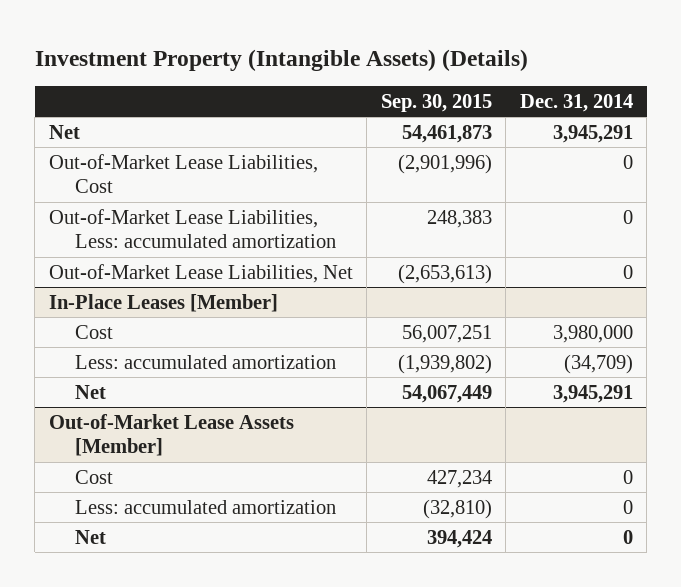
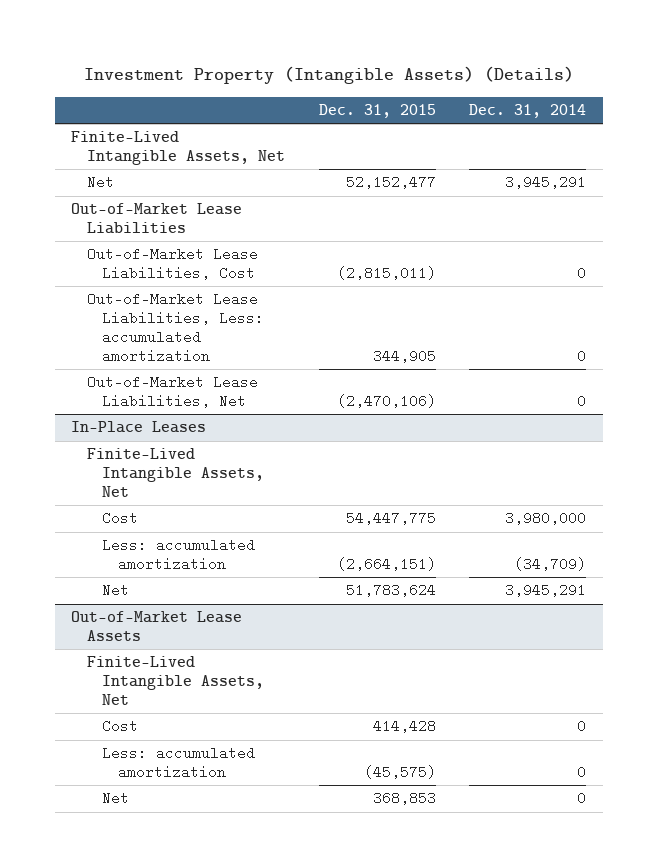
- | Sep. 30, 2015 | Dec. 31, 2014
+ | Dec. 31, 2015 | Dec. 31, 2014
+ Finite-Lived Intangible Assets, Net
+ Out-of-Market Lease Liabilities
- In-Place Leases [Member]
+ In-Place Leases
+ Finite-Lived Intangible Assets, Net
- Out-of-Market Lease Assets [Member]
+ Out-of-Market Lease Assets
+ Finite-Lived Intangible Assets, Net

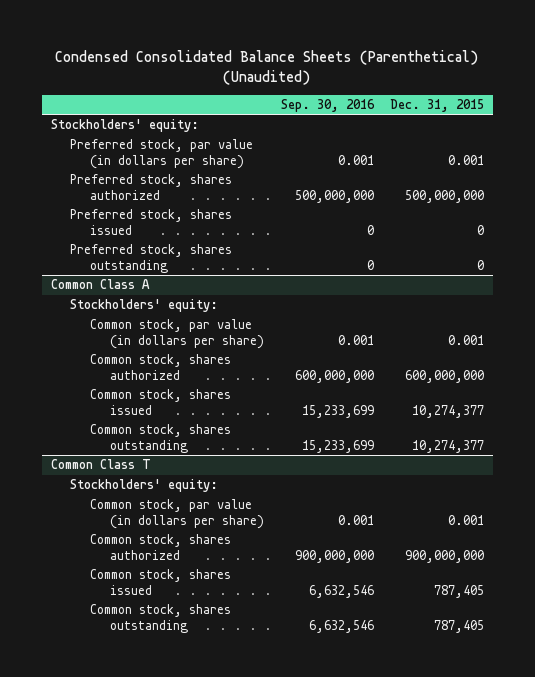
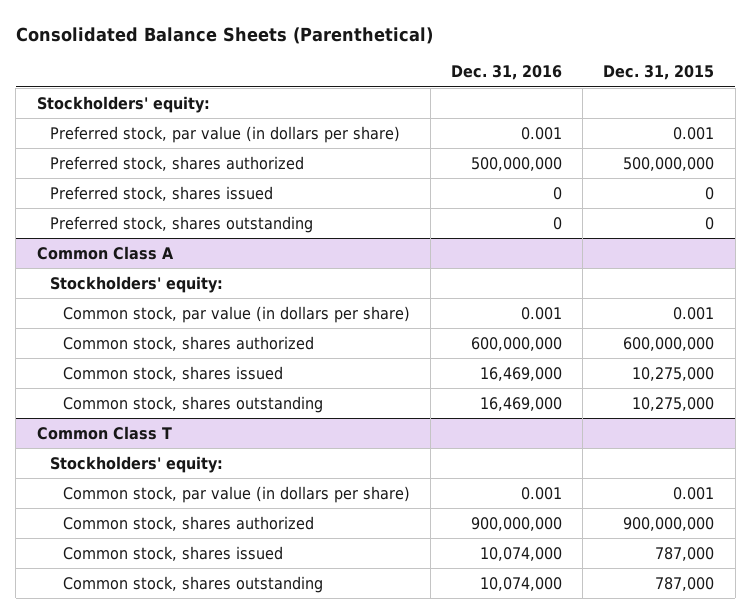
- Condensed Consolidated Balance Sheets (Parenthetical) (Unaudited)
+ Consolidated Balance Sheets (Parenthetical)
- | Sep. 30, 2016 | Dec. 31, 2015
+ | Dec. 31, 2016 | Dec. 31, 2015
@ Common Class A
- Common stock, shares issued | 15,233,699 | 10,274,377
- Common stock, shares outstanding | 15,233,699 | 10,274,377
+ Common stock, shares issued | 16,469,000 | 10,275,000
+ Common stock, shares outstanding | 16,469,000 | 10,275,000
@ Common Class T
- Common stock, shares issued | 6,632,546 | 787,405
- Common stock, shares outstanding | 6,632,546 | 787,405
+ Common stock, shares issued | 10,074,000 | 787,000
+ Common stock, shares outstanding | 10,074,000 | 787,000

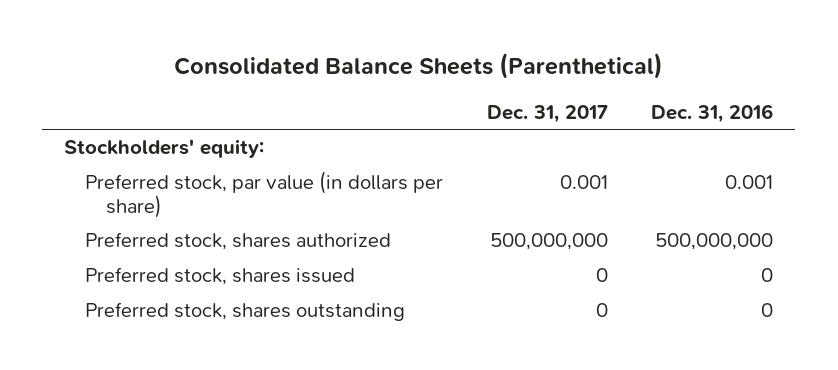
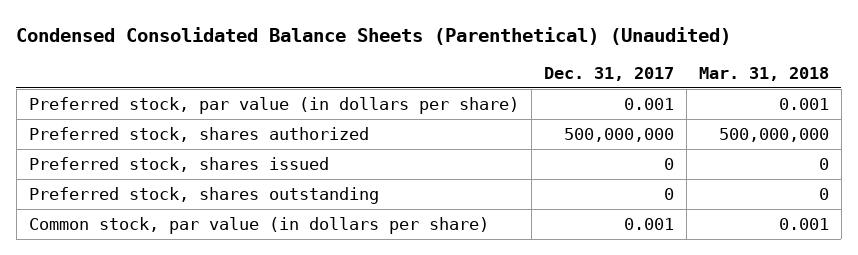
- Consolidated Balance Sheets (Parenthetical)
+ Condensed Consolidated Balance Sheets (Parenthetical) (Unaudited)
- | Dec. 31, 2017 | Dec. 31, 2016
+ | Dec. 31, 2017 | Mar. 31, 2018
- Stockholders' equity:
+ Common stock, par value (in dollars per share) | 0.001 | 0.001

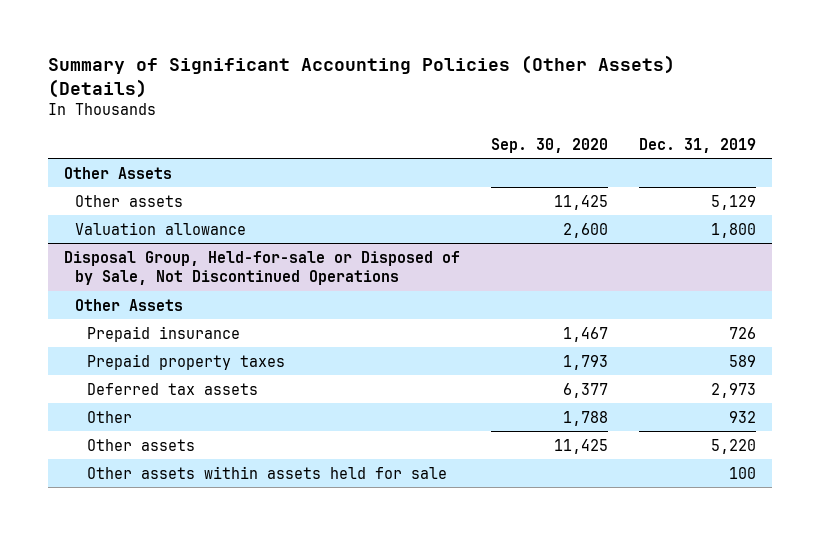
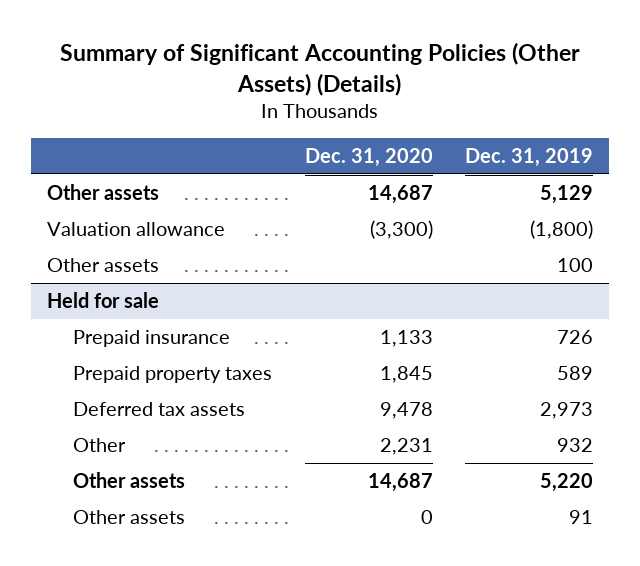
- | Sep. 30, 2020 | Dec. 31, 2019
+ | Dec. 31, 2020 | Dec. 31, 2019
- Other Assets
- Valuation allowance | 2,600 | 1,800
- Disposal Group, Held-for-sale or Disposed of by Sale, Not Discontinued Operations
- Other Assets
+ Valuation allowance | (3,300) | (1,800)
+ Other assets | | 100
+ Held for sale
- Other assets within assets held for sale | | 100
+ Other assets | 0 | 91

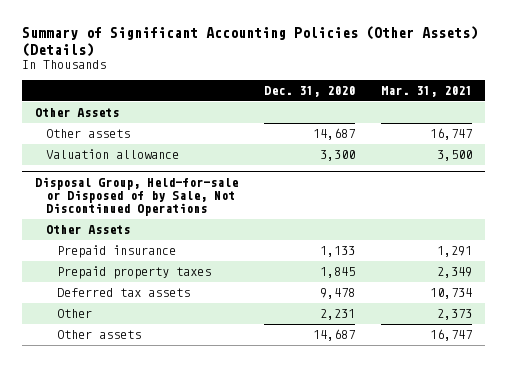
- | Dec. 31, 2020 | Dec. 31, 2019
+ | Dec. 31, 2020 | Mar. 31, 2021
+ Other Assets
- Valuation allowance | (3,300) | (1,800)
- Other assets | | 100
- Held for sale
+ Valuation allowance | 3,300 | 3,500
+ Disposal Group, Held-for-sale or Disposed of by Sale, Not Discontinued Operations
+ Other Assets
- Other assets | 0 | 91

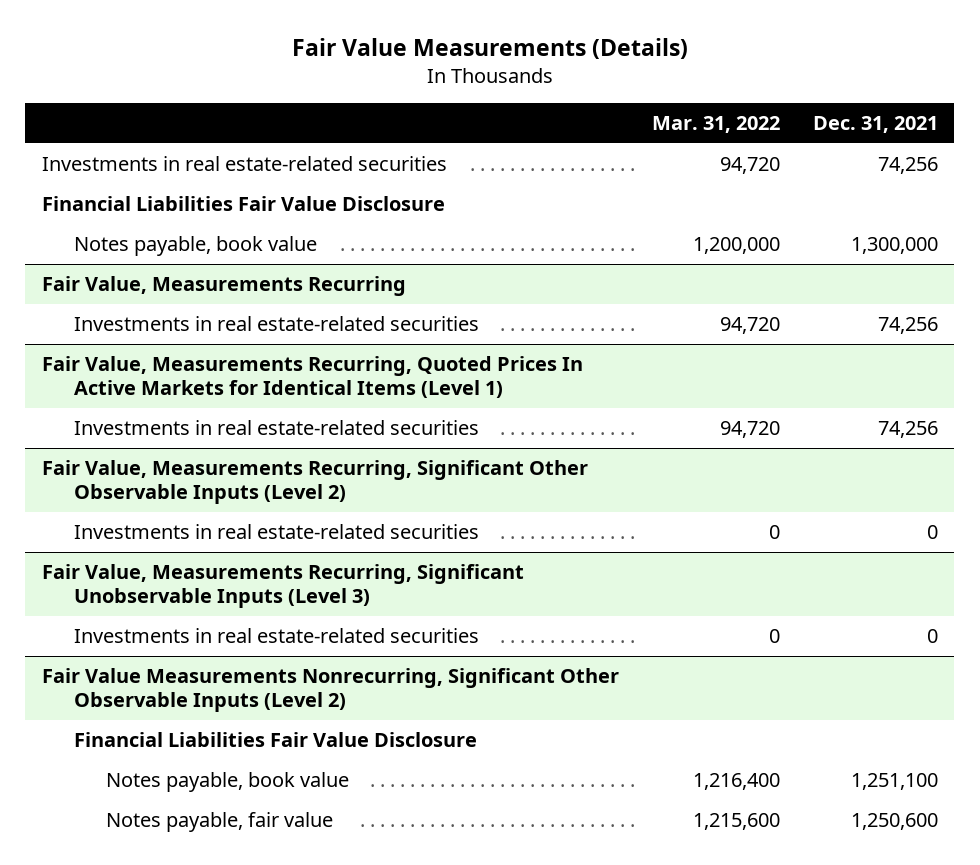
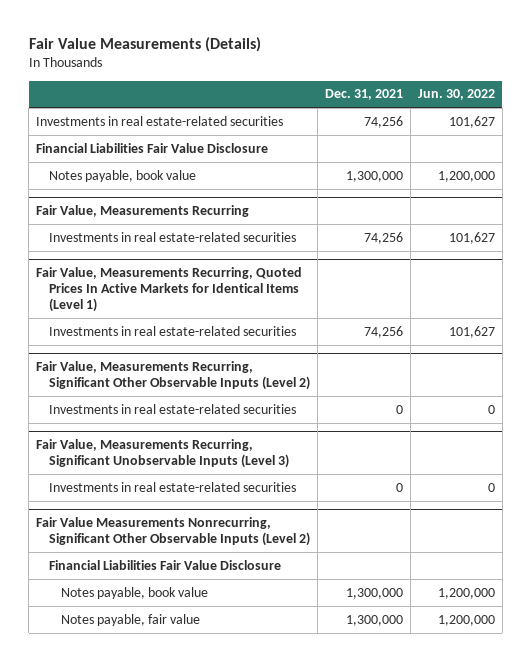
- | Mar. 31, 2022 | Dec. 31, 2021
+ | Dec. 31, 2021 | Jun. 30, 2022
@ Fair Value Measurements Nonrecurring, Significant Other Observable Inputs (Level 2)
- Notes payable, book value | 1,216,400 | 1,251,100
- Notes payable, fair value | 1,215,600 | 1,250,600
+ Notes payable, book value | 1,300,000 | 1,200,000
+ Notes payable, fair value | 1,300,000 | 1,200,000

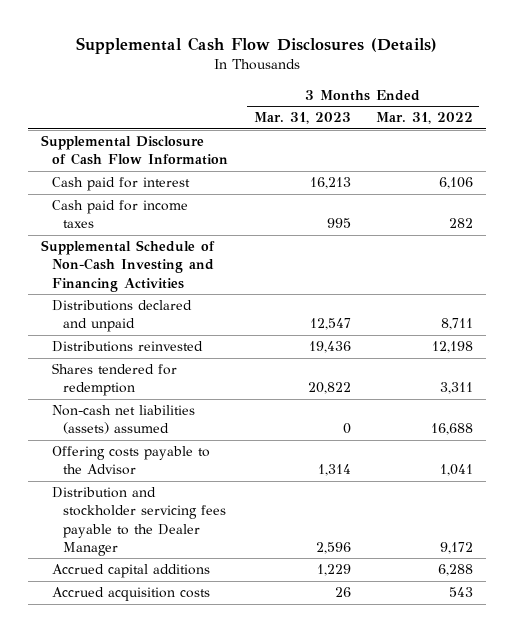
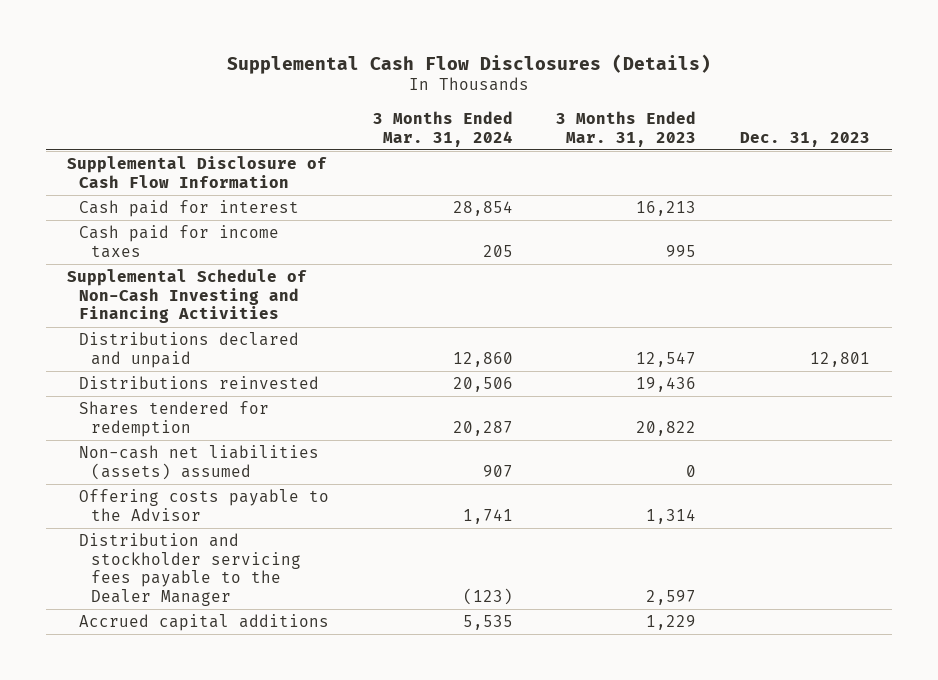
- | 3 Months Ended Mar. 31, 2023 | 3 Months Ended Mar. 31, 2022
+ | 3 Months Ended Mar. 31, 2024 | 3 Months Ended Mar. 31, 2023 | Dec. 31, 2023
- Distribution and stockholder servicing fees payable to the Dealer Manager | 2,596 | 9,172
+ Distribution and stockholder servicing fees payable to the Dealer Manager | (123) | 2,597 |
- Accrued acquisition costs | 26 | 543

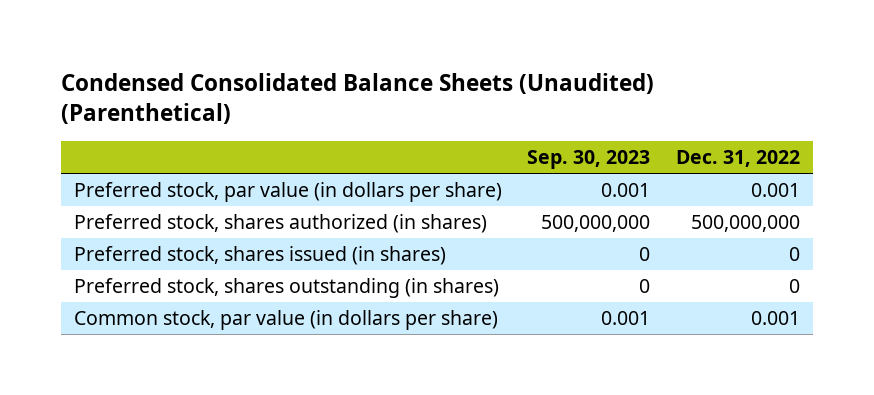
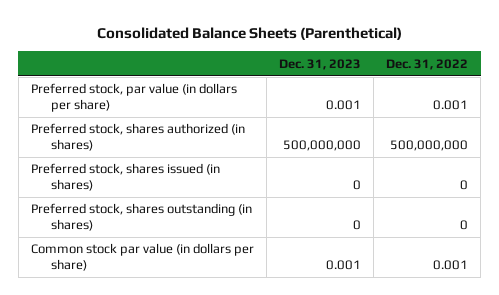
- Condensed Consolidated Balance Sheets (Unaudited) (Parenthetical)
+ Consolidated Balance Sheets (Parenthetical)
- | Sep. 30, 2023 | Dec. 31, 2022
+ | Dec. 31, 2023 | Dec. 31, 2022
- Common stock, par value (in dollars per share) | 0.001 | 0.001
+ Common stock par value (in dollars per share) | 0.001 | 0.001

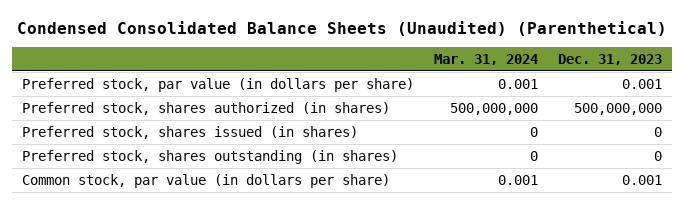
- Consolidated Balance Sheets (Parenthetical)
+ Condensed Consolidated Balance Sheets (Unaudited) (Parenthetical)
- | Dec. 31, 2023 | Dec. 31, 2022
+ | Mar. 31, 2024 | Dec. 31, 2023
- Common stock par value (in dollars per share) | 0.001 | 0.001
+ Common stock, par value (in dollars per share) | 0.001 | 0.001

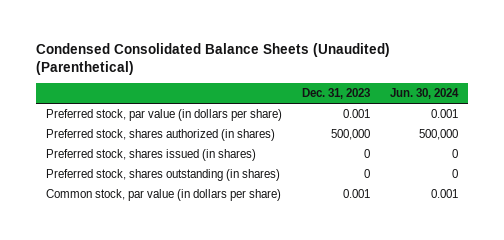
- | Mar. 31, 2024 | Dec. 31, 2023
+ | Dec. 31, 2023 | Jun. 30, 2024
- Preferred stock, shares authorized (in shares) | 500,000,000 | 500,000,000
+ Preferred stock, shares authorized (in shares) | 500,000 | 500,000

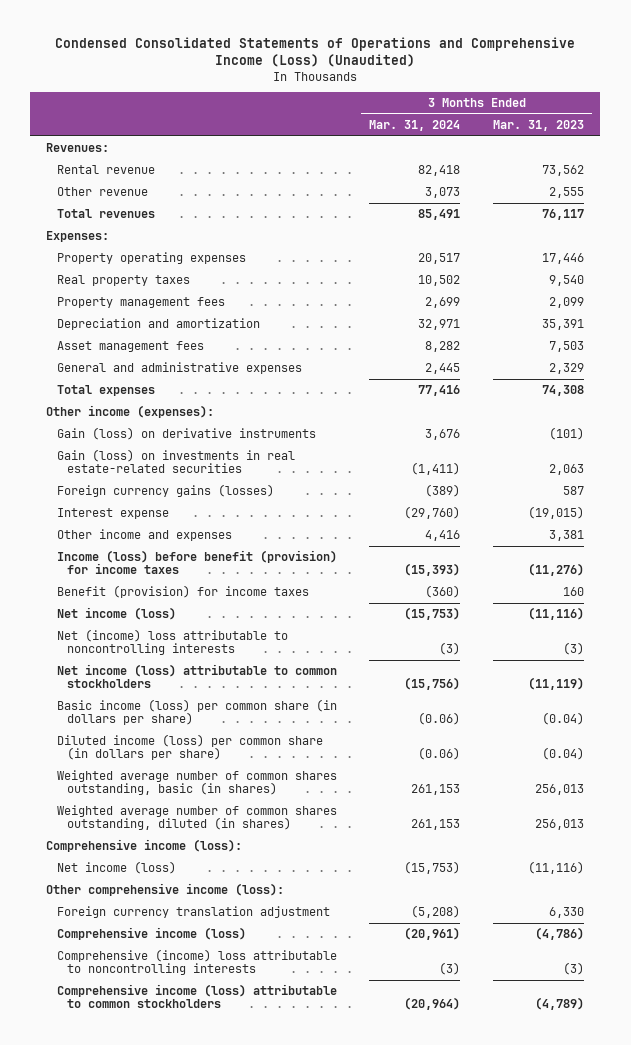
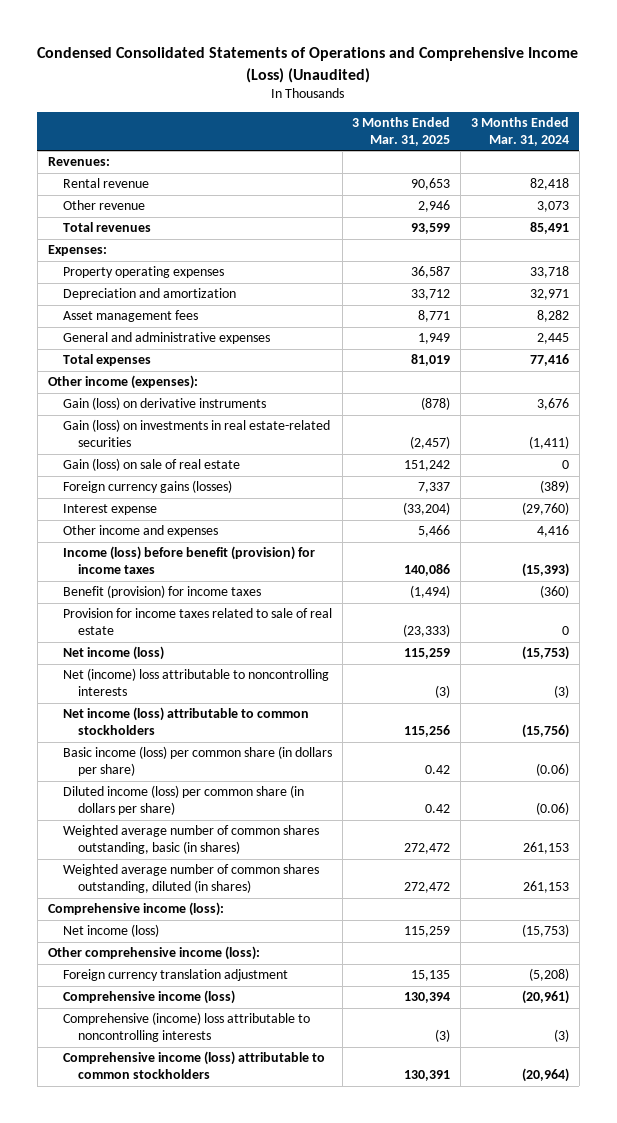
- | 3 Months Ended Mar. 31, 2024 | 3 Months Ended Mar. 31, 2023
+ | 3 Months Ended Mar. 31, 2025 | 3 Months Ended Mar. 31, 2024
- Property operating expenses | 20,517 | 17,446
- Real property taxes | 10,502 | 9,540
- Property management fees | 2,699 | 2,099
+ Property operating expenses | 36,587 | 33,718
+ Gain (loss) on sale of real estate | 151,242 | 0
+ Provision for income taxes related to sale of real estate | (23,333) | 0

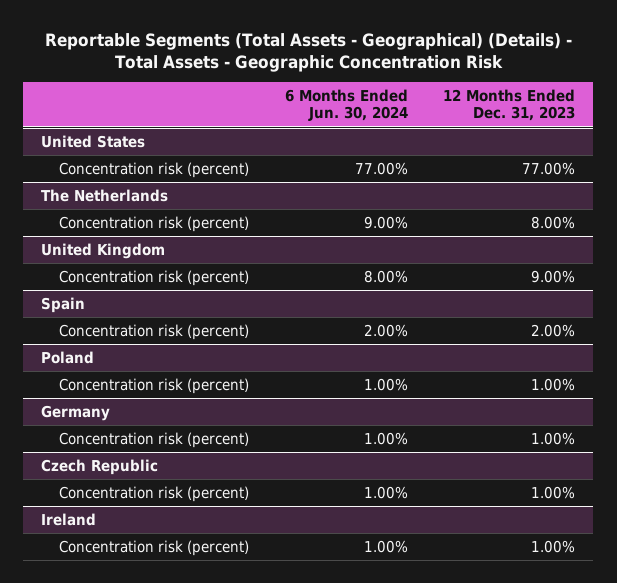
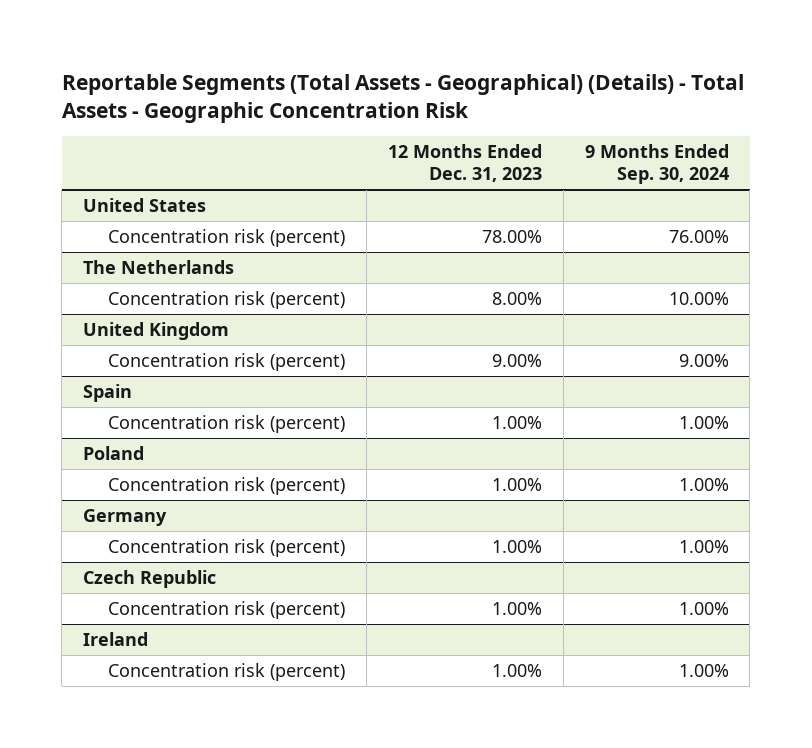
- | 6 Months Ended Jun. 30, 2024 | 12 Months Ended Dec. 31, 2023
+ | 12 Months Ended Dec. 31, 2023 | 9 Months Ended Sep. 30, 2024
@ United States
- Concentration risk (percent) | 77.00% | 77.00%
+ Concentration risk (percent) | 78.00% | 76.00%
@ Spain
- Concentration risk (percent) | 2.00% | 2.00%
+ Concentration risk (percent) | 1.00% | 1.00%

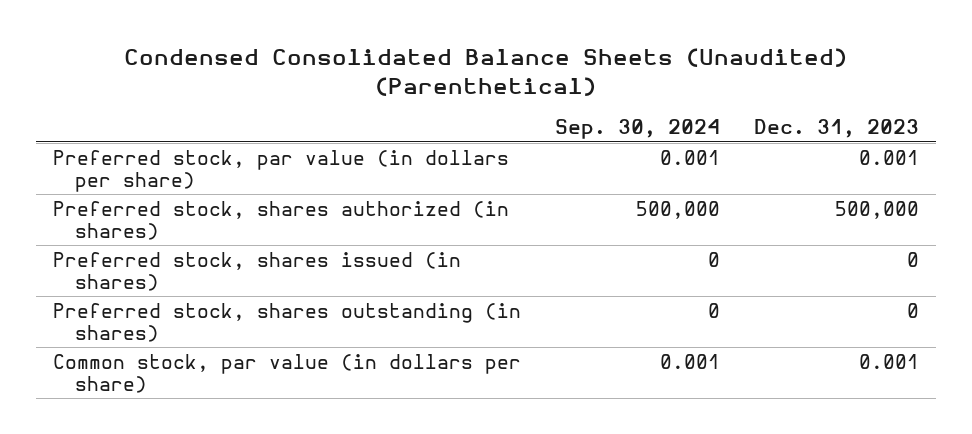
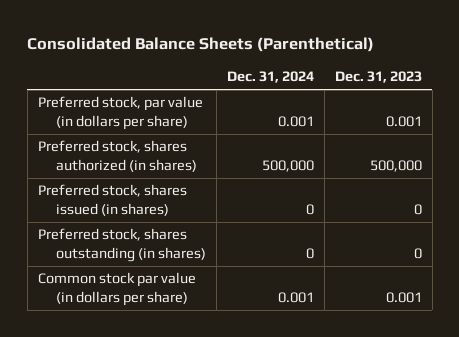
- Condensed Consolidated Balance Sheets (Unaudited) (Parenthetical)
+ Consolidated Balance Sheets (Parenthetical)
- | Sep. 30, 2024 | Dec. 31, 2023
+ | Dec. 31, 2024 | Dec. 31, 2023
- Common stock, par value (in dollars per share) | 0.001 | 0.001
+ Common stock par value (in dollars per share) | 0.001 | 0.001

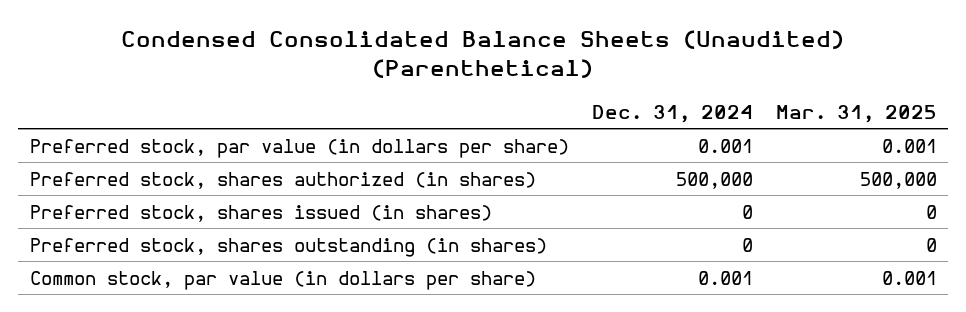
- Consolidated Balance Sheets (Parenthetical)
+ Condensed Consolidated Balance Sheets (Unaudited) (Parenthetical)
- | Dec. 31, 2024 | Dec. 31, 2023
+ | Dec. 31, 2024 | Mar. 31, 2025
- Common stock par value (in dollars per share) | 0.001 | 0.001
+ Common stock, par value (in dollars per share) | 0.001 | 0.001

